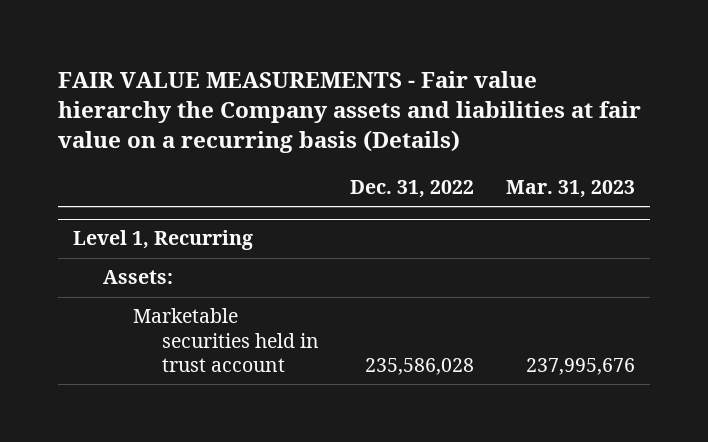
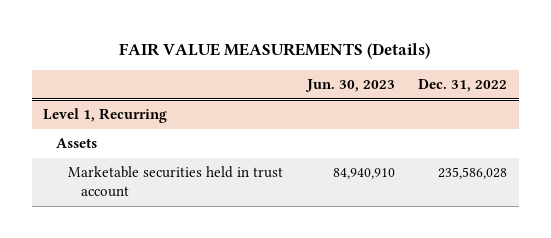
- FAIR VALUE MEASUREMENTS - Fair value hierarchy the Company assets and liabilities at fair value on a recurring basis (Details)
+ FAIR VALUE MEASUREMENTS (Details)
- | Dec. 31, 2022 | Mar. 31, 2023
+ | Jun. 30, 2023 | Dec. 31, 2022
@ Level 1, Recurring
- Assets:
+ Assets

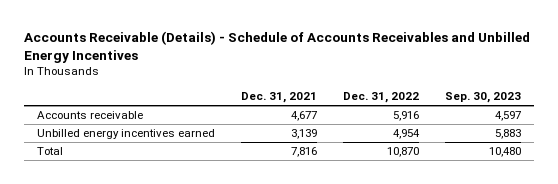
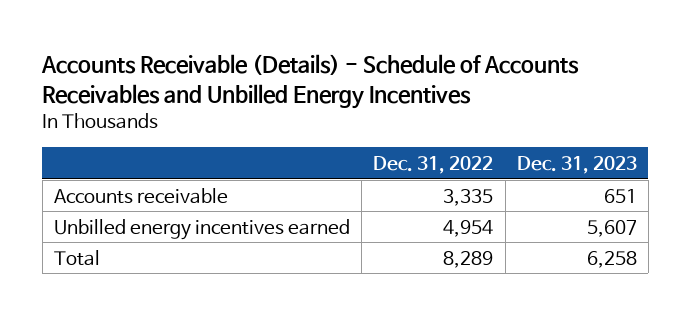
- | Dec. 31, 2021 | Dec. 31, 2022 | Sep. 30, 2023
+ | Dec. 31, 2022 | Dec. 31, 2023
- Accounts receivable | 4,677 | 5,916 | 4,597
+ Accounts receivable | 3,335 | 651
- Total | 7,816 | 10,870 | 10,480
+ Total | 8,289 | 6,258

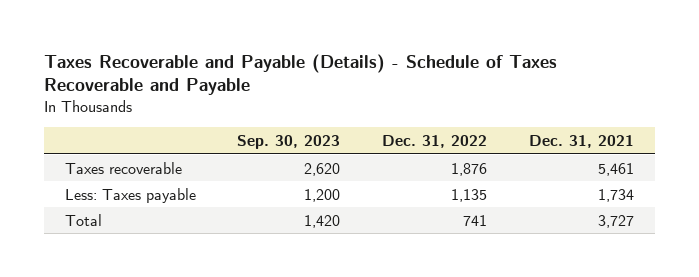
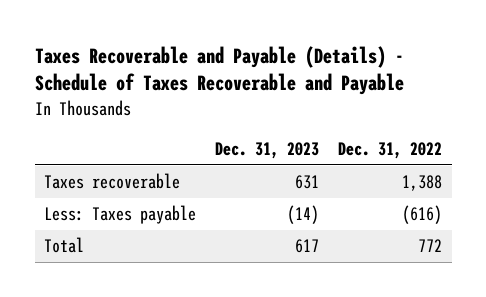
- | Sep. 30, 2023 | Dec. 31, 2022 | Dec. 31, 2021
+ | Dec. 31, 2023 | Dec. 31, 2022
- Taxes recoverable | 2,620 | 1,876 | 5,461
- Less: Taxes payable | 1,200 | 1,135 | 1,734
- Total | 1,420 | 741 | 3,727
+ Taxes recoverable | 631 | 1,388
+ Less: Taxes payable | (14) | (616)
+ Total | 617 | 772

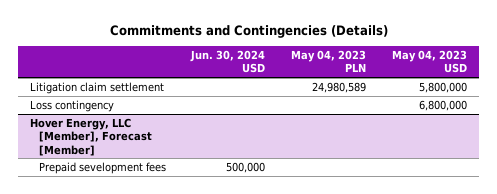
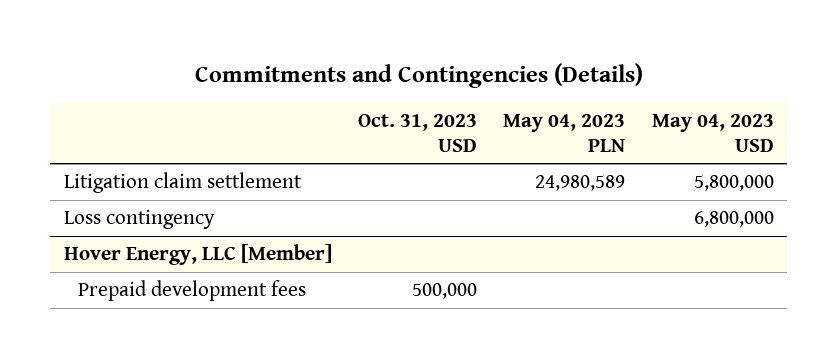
- | Jun. 30, 2024 USD | May 04, 2023 PLN | May 04, 2023 USD
+ | Oct. 31, 2023 USD | May 04, 2023 PLN | May 04, 2023 USD
- Hover Energy, LLC [Member], Forecast [Member]
- Prepaid sevelopment fees | 500,000 | |
+ Hover Energy, LLC [Member]
+ Prepaid development fees | 500,000 | |

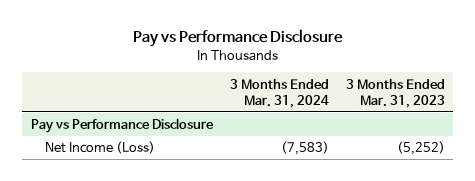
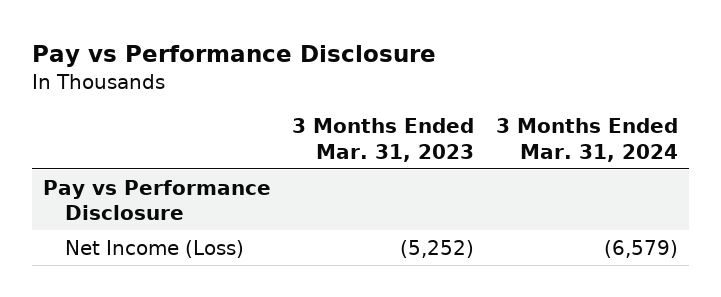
- | 3 Months Ended Mar. 31, 2024 | 3 Months Ended Mar. 31, 2023
+ | 3 Months Ended Mar. 31, 2023 | 3 Months Ended Mar. 31, 2024
- Net Income (Loss) | (7,583) | (5,252)
+ Net Income (Loss) | (5,252) | (6,579)

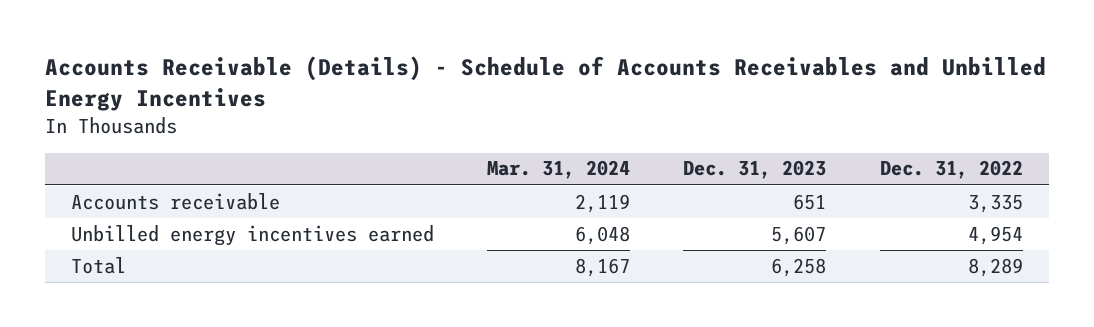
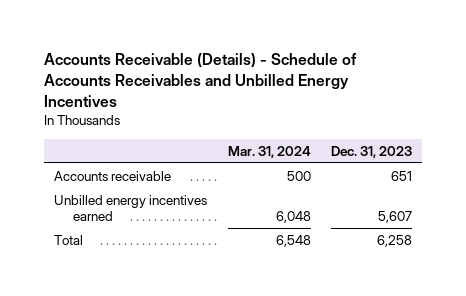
- | Mar. 31, 2024 | Dec. 31, 2023 | Dec. 31, 2022
+ | Mar. 31, 2024 | Dec. 31, 2023
- Accounts receivable | 2,119 | 651 | 3,335
+ Accounts receivable | 500 | 651
- Total | 8,167 | 6,258 | 8,289
+ Total | 6,548 | 6,258

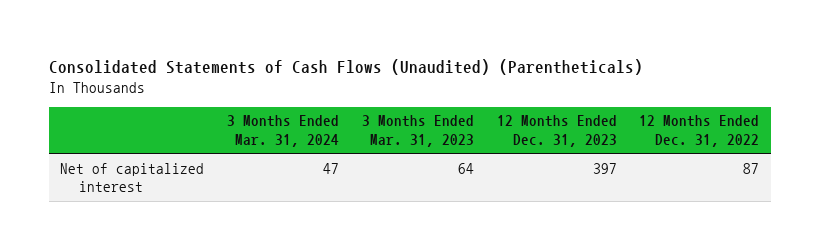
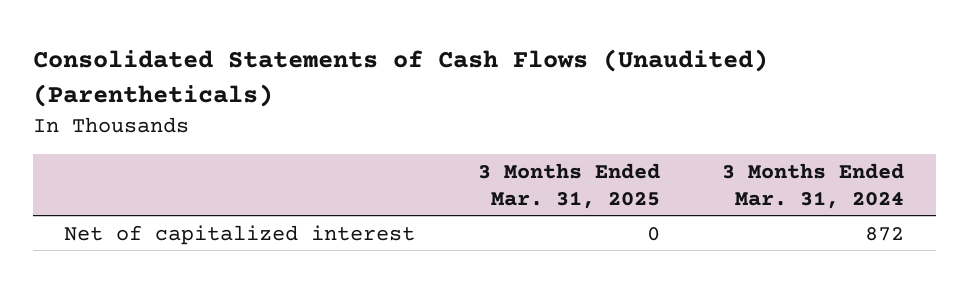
- | 3 Months Ended Mar. 31, 2024 | 3 Months Ended Mar. 31, 2023 | 12 Months Ended Dec. 31, 2023 | 12 Months Ended Dec. 31, 2022
+ | 3 Months Ended Mar. 31, 2025 | 3 Months Ended Mar. 31, 2024
- Net of capitalized interest | 47 | 64 | 397 | 87
+ Net of capitalized interest | 0 | 872

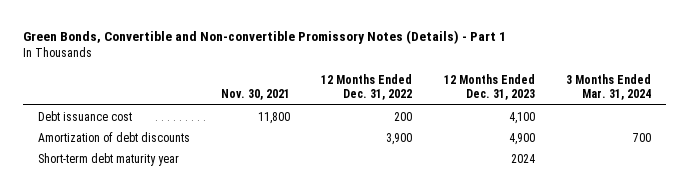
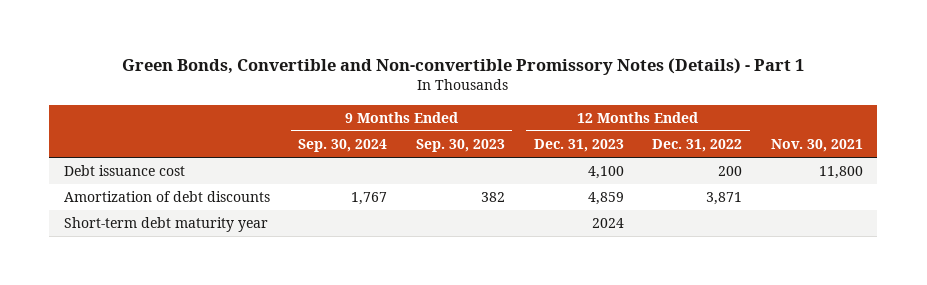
- | Nov. 30, 2021 | 12 Months Ended Dec. 31, 2022 | 12 Months Ended Dec. 31, 2023 | 3 Months Ended Mar. 31, 2024
+ | 9 Months Ended Sep. 30, 2024 | 9 Months Ended Sep. 30, 2023 | 12 Months Ended Dec. 31, 2023 | 12 Months Ended Dec. 31, 2022 | Nov. 30, 2021
- Amortization of debt discounts | | 3,900 | 4,900 | 700
+ Amortization of debt discounts | 1,767 | 382 | 4,859 | 3,871 |

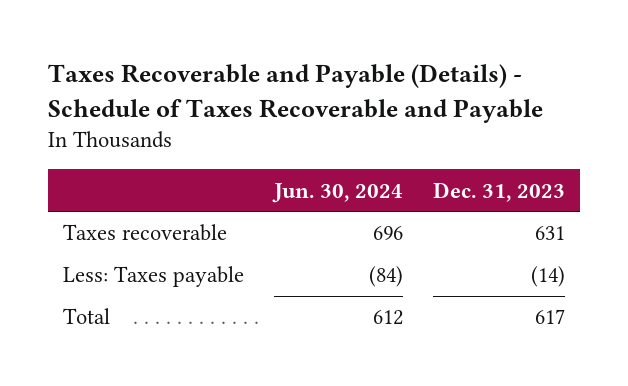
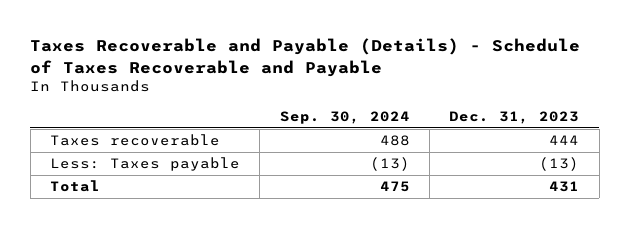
- | Jun. 30, 2024 | Dec. 31, 2023
+ | Sep. 30, 2024 | Dec. 31, 2023
- Taxes recoverable | 696 | 631
- Less: Taxes payable | (84) | (14)
- Total | 612 | 617
+ Taxes recoverable | 488 | 444
+ Less: Taxes payable | (13) | (13)
+ Total | 475 | 431

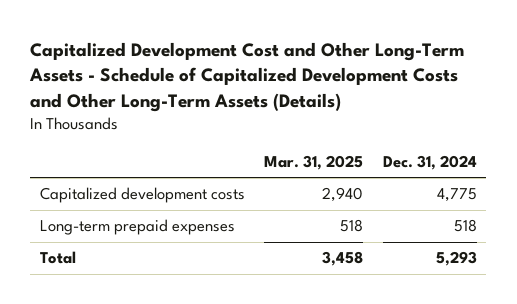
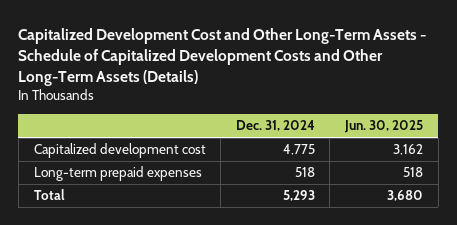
- | Mar. 31, 2025 | Dec. 31, 2024
+ | Dec. 31, 2024 | Jun. 30, 2025
- Capitalized development costs | 2,940 | 4,775
+ Capitalized development cost | 4,775 | 3,162

